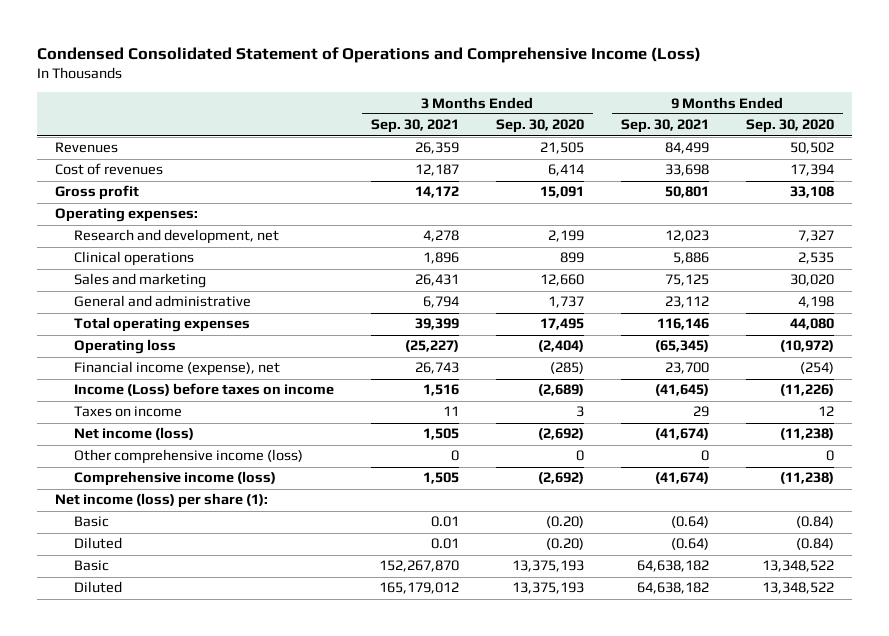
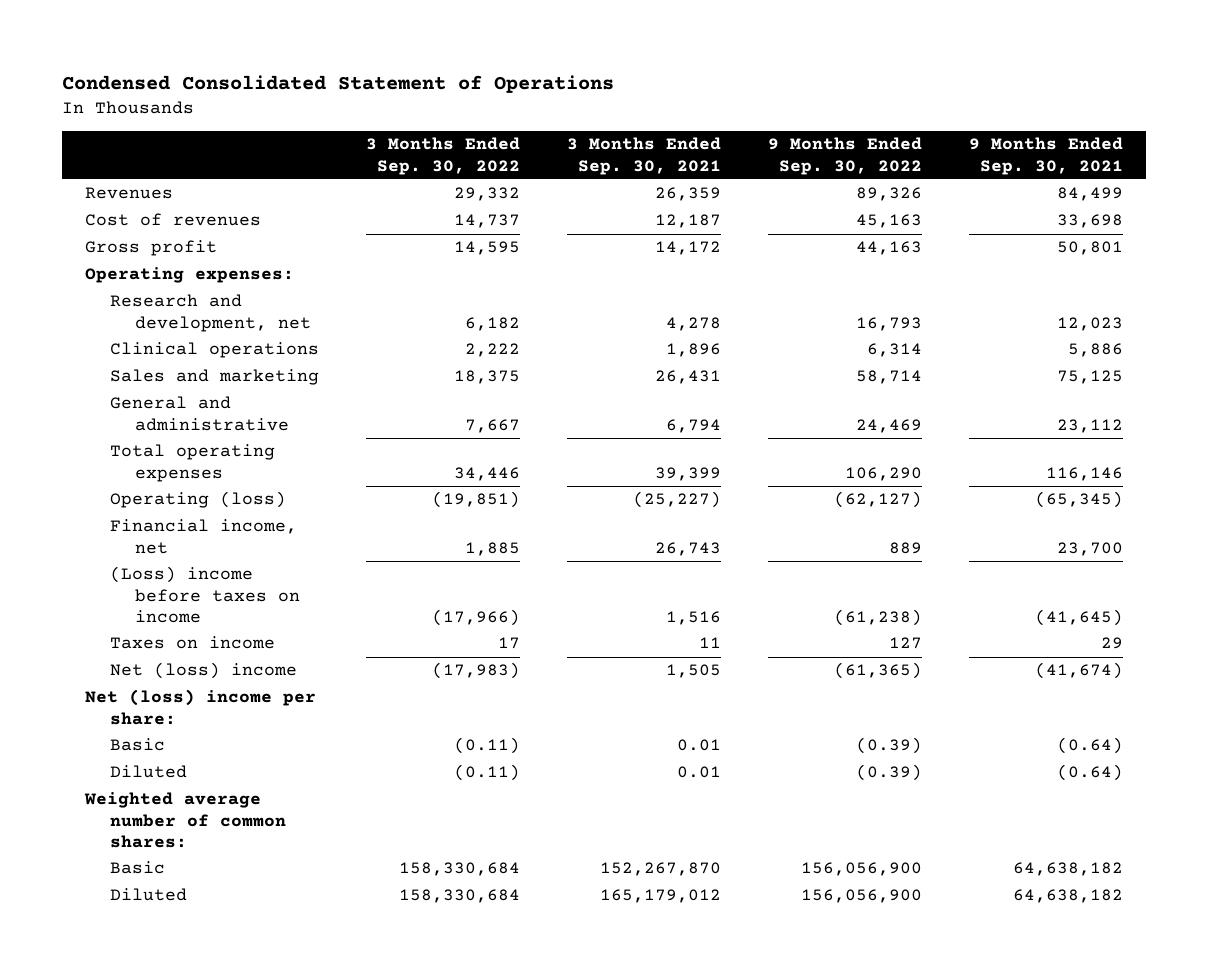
- Condensed Consolidated Statement of Operations and Comprehensive Income (Loss)
+ Condensed Consolidated Statement of Operations
- | 3 Months Ended Sep. 30, 2021 | 3 Months Ended Sep. 30, 2020 | 9 Months Ended Sep. 30, 2021 | 9 Months Ended Sep. 30, 2020
+ | 3 Months Ended Sep. 30, 2022 | 3 Months Ended Sep. 30, 2021 | 9 Months Ended Sep. 30, 2022 | 9 Months Ended Sep. 30, 2021
- Operating loss | (25,227) | (2,404) | (65,345) | (10,972)
- Financial income (expense), net | 26,743 | (285) | 23,700 | (254)
- Income (Loss) before taxes on income | 1,516 | (2,689) | (41,645) | (11,226)
+ Operating (loss) | (19,851) | (25,227) | (62,127) | (65,345)
+ Financial income, net | 1,885 | 26,743 | 889 | 23,700
+ (Loss) income before taxes on income | (17,966) | 1,516 | (61,238) | (41,645)
- Net income (loss) | 1,505 | (2,692) | (41,674) | (11,238)
- Other comprehensive income (loss) | 0 | 0 | 0 | 0
- Comprehensive income (loss) | 1,505 | (2,692) | (41,674) | (11,238)
- Net income (loss) per share (1):
+ Net (loss) income | (17,983) | 1,505 | (61,365) | (41,674)
+ Net (loss) income per share:
+ Weighted average number of common shares:

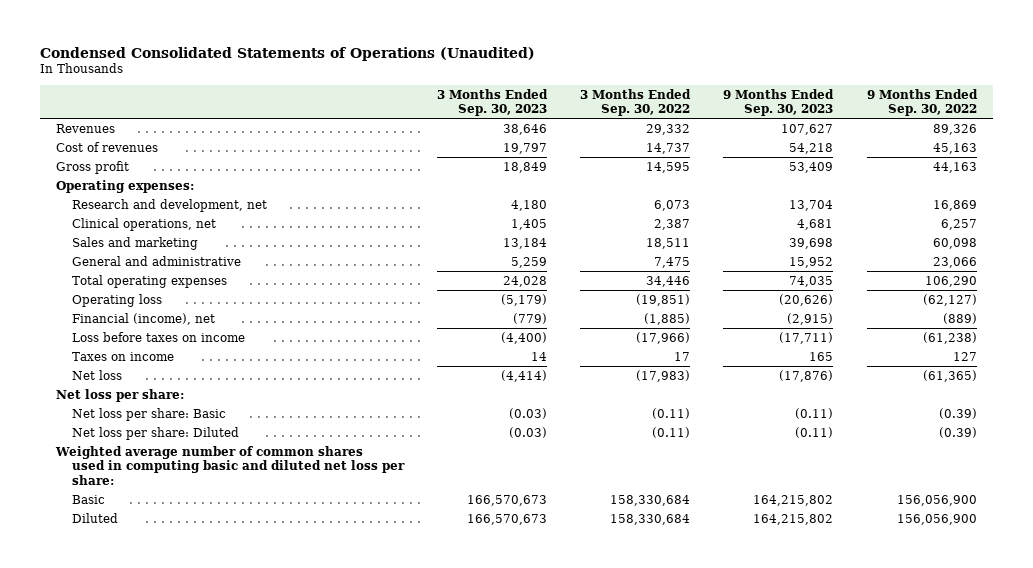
- Condensed Consolidated Statement of Operations
+ Condensed Consolidated Statements of Operations (Unaudited)
- | 3 Months Ended Sep. 30, 2022 | 3 Months Ended Sep. 30, 2021 | 9 Months Ended Sep. 30, 2022 | 9 Months Ended Sep. 30, 2021
+ | 3 Months Ended Sep. 30, 2023 | 3 Months Ended Sep. 30, 2022 | 9 Months Ended Sep. 30, 2023 | 9 Months Ended Sep. 30, 2022
- Research and development, net | 6,182 | 4,278 | 16,793 | 12,023
- Clinical operations | 2,222 | 1,896 | 6,314 | 5,886
- Sales and marketing | 18,375 | 26,431 | 58,714 | 75,125
- General and administrative | 7,667 | 6,794 | 24,469 | 23,112
+ Research and development, net | 4,180 | 6,073 | 13,704 | 16,869
+ Clinical operations, net | 1,405 | 2,387 | 4,681 | 6,257
+ Sales and marketing | 13,184 | 18,511 | 39,698 | 60,098
+ General and administrative | 5,259 | 7,475 | 15,952 | 23,066
- Operating (loss) | (19,851) | (25,227) | (62,127) | (65,345)
- Financial income, net | 1,885 | 26,743 | 889 | 23,700
- (Loss) income before taxes on income | (17,966) | 1,516 | (61,238) | (41,645)
+ Operating loss | (5,179) | (19,851) | (20,626) | (62,127)
+ Financial (income), net | (779) | (1,885) | (2,915) | (889)
+ Loss before taxes on income | (4,400) | (17,966) | (17,711) | (61,238)
- Net (loss) income | (17,983) | 1,505 | (61,365) | (41,674)
- Net (loss) income per share:
- Basic | (0.11) | 0.01 | (0.39) | (0.64)
- Diluted | (0.11) | 0.01 | (0.39) | (0.64)
- Weighted average number of common shares:
+ Net loss | (4,414) | (17,983) | (17,876) | (61,365)
+ Net loss per share:
+ Net loss per share: Basic | (0.03) | (0.11) | (0.11) | (0.39)
+ Net loss per share: Diluted | (0.03) | (0.11) | (0.11) | (0.39)
+ Weighted average number of common shares used in computing basic and diluted net loss per share:

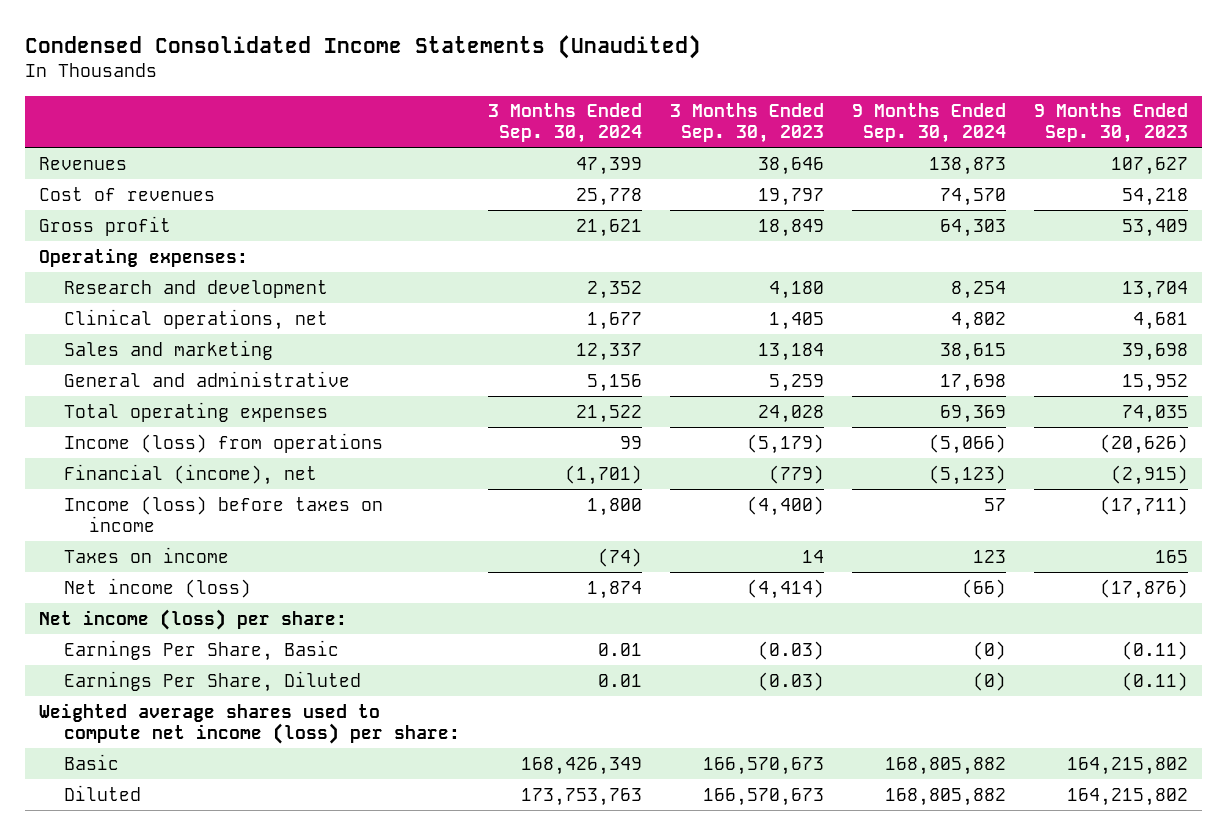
- Condensed Consolidated Statements of Operations (Unaudited)
+ Condensed Consolidated Income Statements (Unaudited)
- | 3 Months Ended Sep. 30, 2023 | 3 Months Ended Sep. 30, 2022 | 9 Months Ended Sep. 30, 2023 | 9 Months Ended Sep. 30, 2022
+ | 3 Months Ended Sep. 30, 2024 | 3 Months Ended Sep. 30, 2023 | 9 Months Ended Sep. 30, 2024 | 9 Months Ended Sep. 30, 2023
- Research and development, net | 4,180 | 6,073 | 13,704 | 16,869
+ Research and development | 2,352 | 4,180 | 8,254 | 13,704
- Operating loss | (5,179) | (19,851) | (20,626) | (62,127)
+ Income (loss) from operations | 99 | (5,179) | (5,066) | (20,626)
- Loss before taxes on income | (4,400) | (17,966) | (17,711) | (61,238)
+ Income (loss) before taxes on income | 1,800 | (4,400) | 57 | (17,711)
- Net loss | (4,414) | (17,983) | (17,876) | (61,365)
- Net loss per share:
- Net loss per share: Basic | (0.03) | (0.11) | (0.11) | (0.39)
- Net loss per share: Diluted | (0.03) | (0.11) | (0.11) | (0.39)
- Weighted average number of common shares used in computing basic and diluted net loss per share:
+ Net income (loss) | 1,874 | (4,414) | (66) | (17,876)
+ Net income (loss) per share:
+ Earnings Per Share, Basic | 0.01 | (0.03) | (0) | (0.11)
+ Earnings Per Share, Diluted | 0.01 | (0.03) | (0) | (0.11)
+ Weighted average shares used to compute net income (loss) per share:

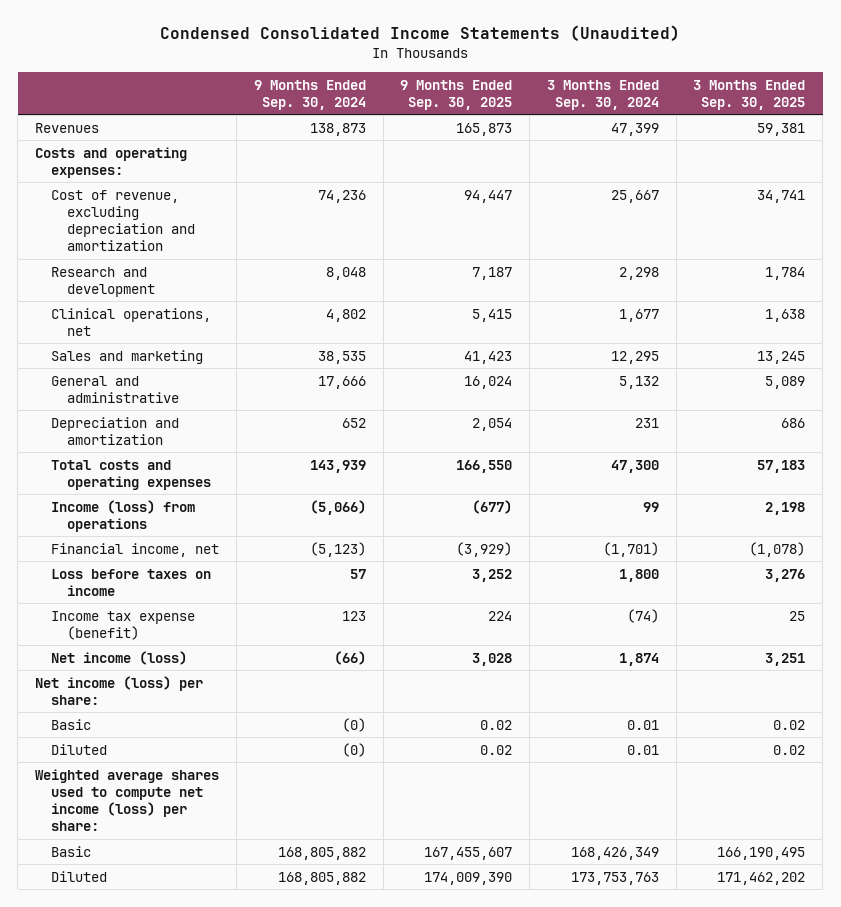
- | 3 Months Ended Sep. 30, 2024 | 3 Months Ended Sep. 30, 2023 | 9 Months Ended Sep. 30, 2024 | 9 Months Ended Sep. 30, 2023
+ | 9 Months Ended Sep. 30, 2024 | 9 Months Ended Sep. 30, 2025 | 3 Months Ended Sep. 30, 2024 | 3 Months Ended Sep. 30, 2025
- Cost of revenues | 25,778 | 19,797 | 74,570 | 54,218
- Gross profit | 21,621 | 18,849 | 64,303 | 53,409
- Operating expenses:
- Research and development | 2,352 | 4,180 | 8,254 | 13,704
+ Costs and operating expenses:
+ Cost of revenue, excluding depreciation and amortization | 74,236 | 94,447 | 25,667 | 34,741
+ Research and development | 8,048 | 7,187 | 2,298 | 1,784
- Sales and marketing | 12,337 | 13,184 | 38,615 | 39,698
- General and administrative | 5,156 | 5,259 | 17,698 | 15,952
- Total operating expenses | 21,522 | 24,028 | 69,369 | 74,035
+ Sales and marketing | 38,535 | 41,423 | 12,295 | 13,245
+ General and administrative | 17,666 | 16,024 | 5,132 | 5,089
+ Depreciation and amortization | 652 | 2,054 | 231 | 686
+ Total costs and operating expenses | 143,939 | 166,550 | 47,300 | 57,183
- Financial (income), net | (1,701) | (779) | (5,123) | (2,915)
- Income (loss) before taxes on income | 1,800 | (4,400) | 57 | (17,711)
- Taxes on income | (74) | 14 | 123 | 165
+ Financial income, net | (5,123) | (3,929) | (1,701) | (1,078)
+ Loss before taxes on income | 57 | 3,252 | 1,800 | 3,276
+ Income tax expense (benefit) | 123 | 224 | (74) | 25
- Earnings Per Share, Basic | 0.01 | (0.03) | (0) | (0.11)
- Earnings Per Share, Diluted | 0.01 | (0.03) | (0) | (0.11)
+ Basic | (0) | 0.02 | 0.01 | 0.02
+ Diluted | (0) | 0.02 | 0.01 | 0.02

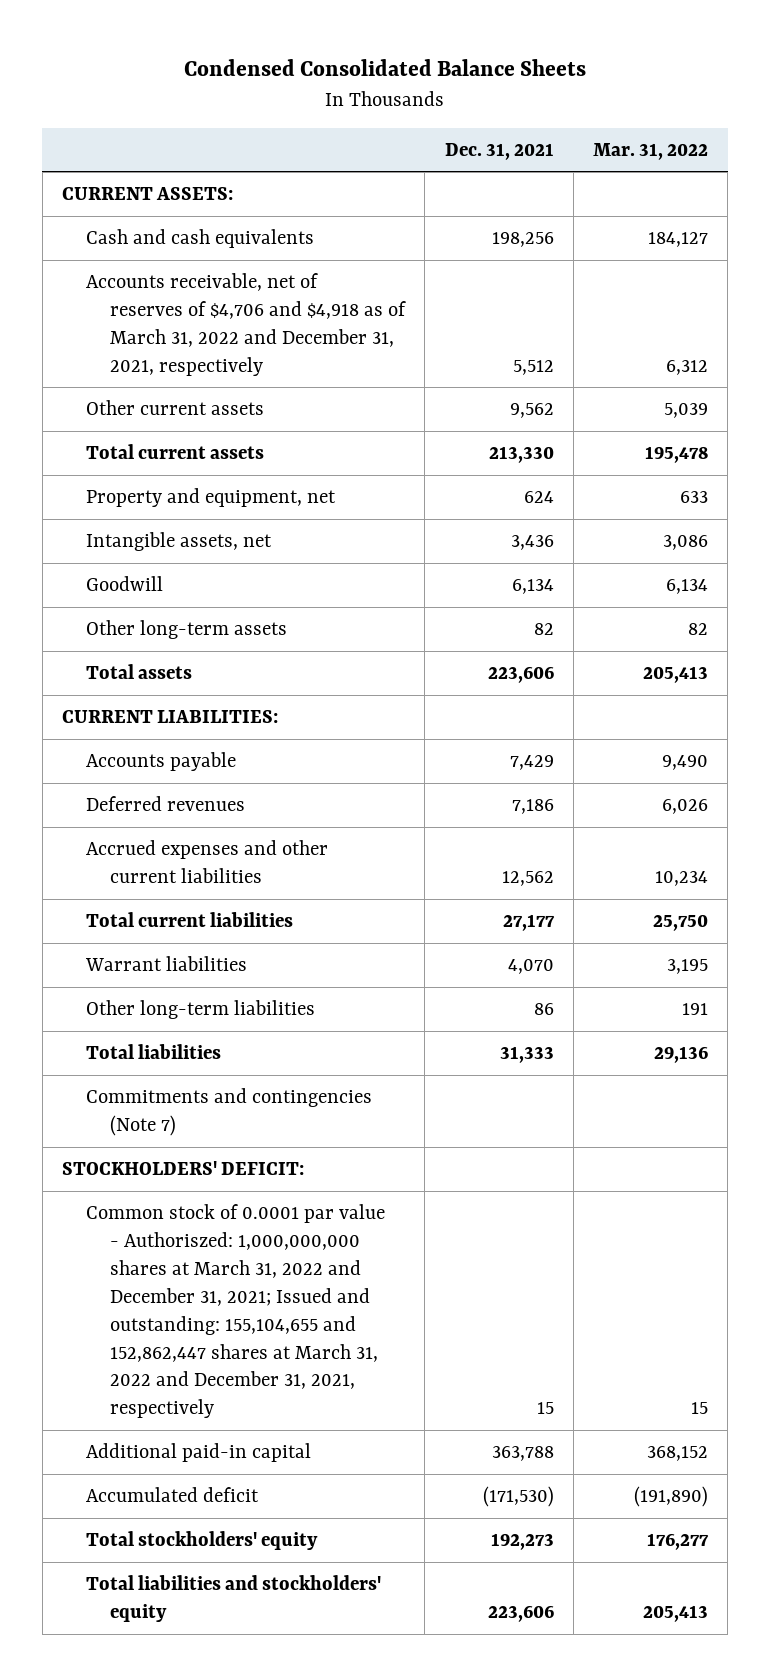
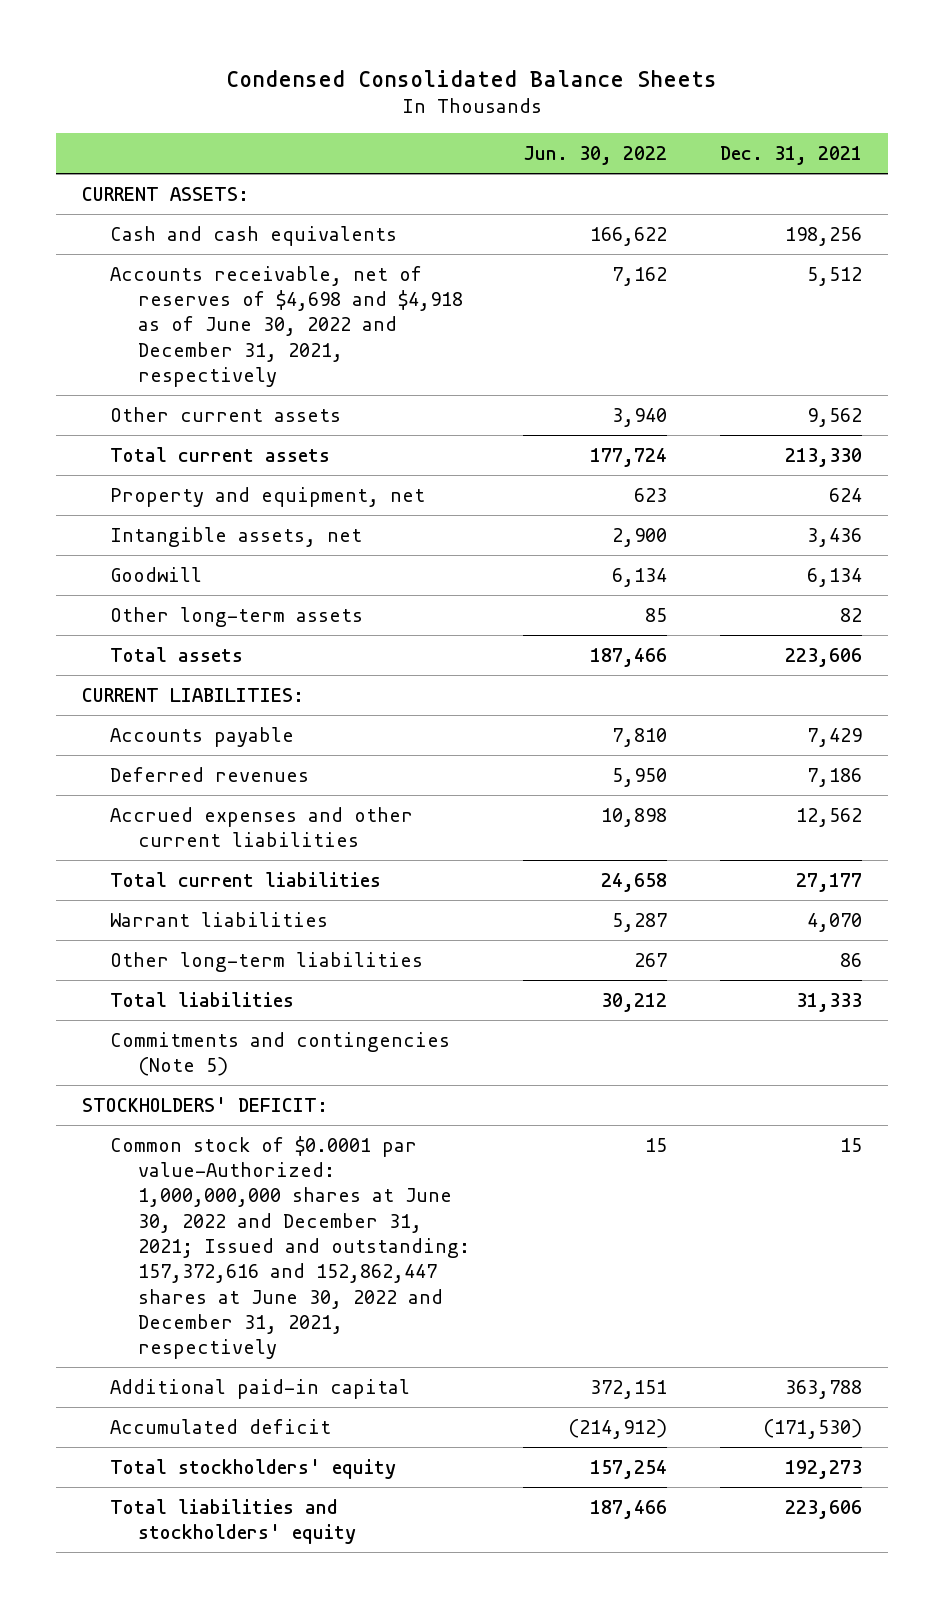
- | Dec. 31, 2021 | Mar. 31, 2022
+ | Jun. 30, 2022 | Dec. 31, 2021
- Accounts receivable, net of reserves of $4,706 and $4,918 as of March 31, 2022 and December 31, 2021, respectively | 5,512 | 6,312
+ Accounts receivable, net of reserves of $4,698 and $4,918 as of June 30, 2022 and December 31, 2021, respectively | 7,162 | 5,512
- Commitments and contingencies (Note 7)
+ Commitments and contingencies (Note 5)
- Common stock of 0.0001 par value - Authoriszed: 1,000,000,000 shares at March 31, 2022 and December 31, 2021; Issued and outstanding: 155,104,655 and 152,862,447 shares at March 31, 2022 and December 31, 2021, respectively | 15 | 15
+ Common stock of $0.0001 par value-Authorized: 1,000,000,000 shares at June 30, 2022 and December 31, 2021; Issued and outstanding: 157,372,616 and 152,862,447 shares at June 30, 2022 and December 31, 2021, respectively | 15 | 15

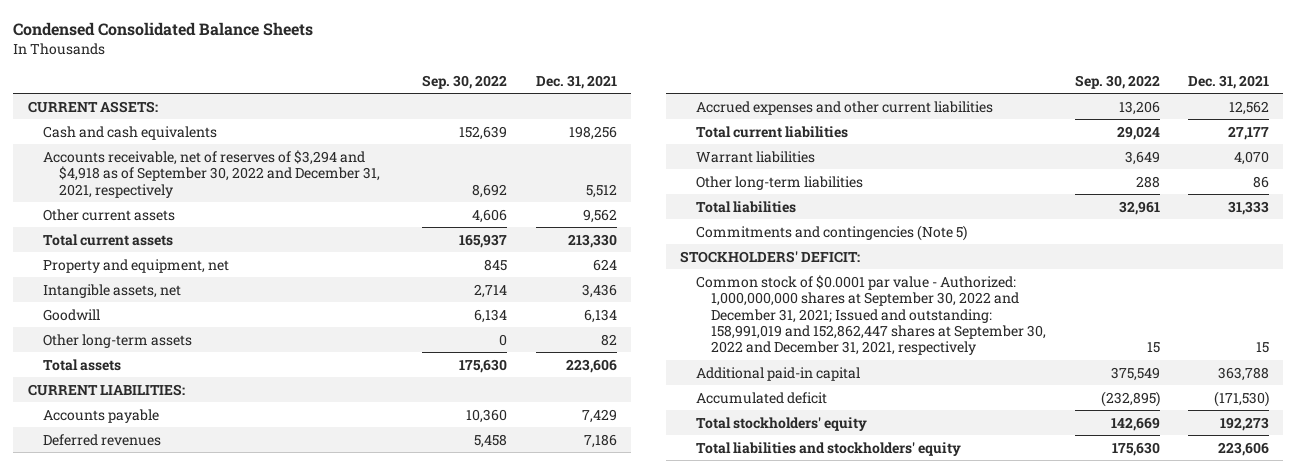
- | Jun. 30, 2022 | Dec. 31, 2021
+ | Sep. 30, 2022 | Dec. 31, 2021
- Accounts receivable, net of reserves of $4,698 and $4,918 as of June 30, 2022 and December 31, 2021, respectively | 7,162 | 5,512
+ Accounts receivable, net of reserves of $3,294 and $4,918 as of September 30, 2022 and December 31, 2021, respectively | 8,692 | 5,512
- Common stock of $0.0001 par value-Authorized: 1,000,000,000 shares at June 30, 2022 and December 31, 2021; Issued and outstanding: 157,372,616 and 152,862,447 shares at June 30, 2022 and December 31, 2021, respectively | 15 | 15
+ Common stock of $0.0001 par value - Authorized: 1,000,000,000 shares at September 30, 2022 and December 31, 2021; Issued and outstanding: 158,991,019 and 152,862,447 shares at September 30, 2022 and December 31, 2021, respectively | 15 | 15

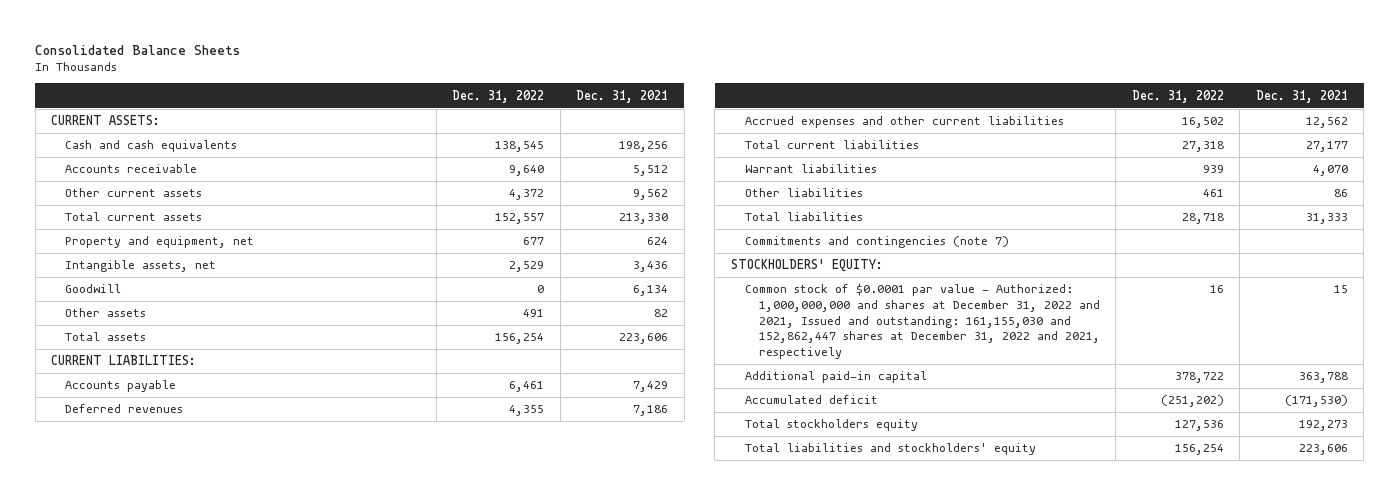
- Condensed Consolidated Balance Sheets
+ Consolidated Balance Sheets
- | Sep. 30, 2022 | Dec. 31, 2021
+ | Dec. 31, 2022 | Dec. 31, 2021
- Accounts receivable, net of reserves of $3,294 and $4,918 as of September 30, 2022 and December 31, 2021, respectively | 8,692 | 5,512
+ Accounts receivable | 9,640 | 5,512
- Other long-term assets | 0 | 82
+ Other assets | 491 | 82
- Other long-term liabilities | 288 | 86
+ Other liabilities | 461 | 86
- Commitments and contingencies (Note 5)
- STOCKHOLDERS' DEFICIT:
- Common stock of $0.0001 par value - Authorized: 1,000,000,000 shares at September 30, 2022 and December 31, 2021; Issued and outstanding: 158,991,019 and 152,862,447 shares at September 30, 2022 and December 31, 2021, respectively | 15 | 15
+ Commitments and contingencies (note 7)
+ STOCKHOLDERS' EQUITY:
+ Common stock of $0.0001 par value - Authorized: 1,000,000,000 and shares at December 31, 2022 and 2021, Issued and outstanding: 161,155,030 and 152,862,447 shares at December 31, 2022 and 2021, respectively | 16 | 15
- Total stockholders' equity | 142,669 | 192,273
+ Total stockholders equity | 127,536 | 192,273

